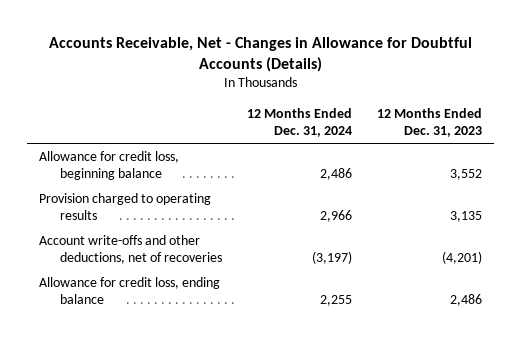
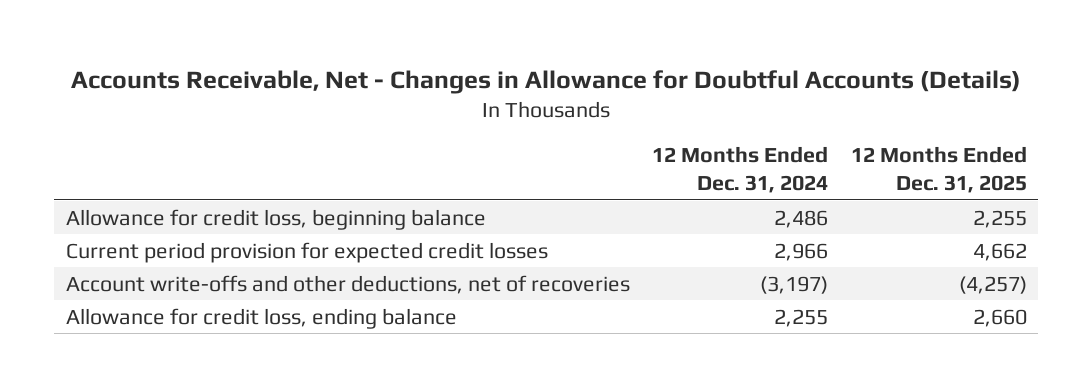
- | 12 Months Ended Dec. 31, 2024 | 12 Months Ended Dec. 31, 2023
+ | 12 Months Ended Dec. 31, 2024 | 12 Months Ended Dec. 31, 2025
- Provision charged to operating results | 2,966 | 3,135
+ Current period provision for expected credit losses | 2,966 | 4,662

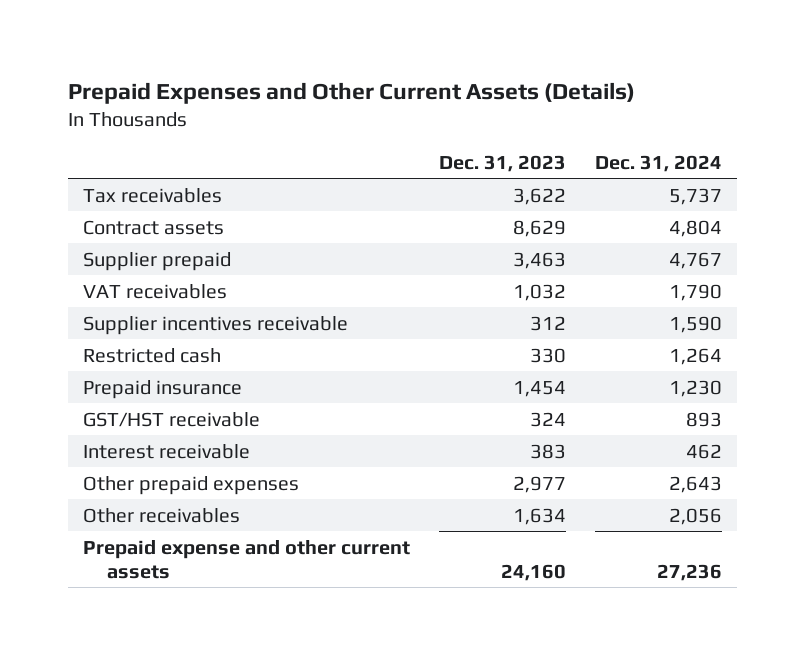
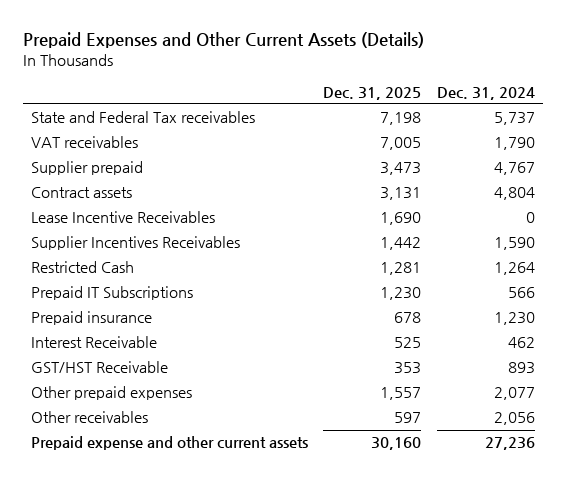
- | Dec. 31, 2023 | Dec. 31, 2024
+ | Dec. 31, 2025 | Dec. 31, 2024
- Tax receivables | 3,622 | 5,737
+ State and Federal Tax receivables | 7,198 | 5,737
- Supplier incentives receivable | 312 | 1,590
- Restricted cash | 330 | 1,264
moved down: Supplier prepaid | 3,473 | 4,767
moved down: Contract assets | 3,131 | 4,804
+ Lease Incentive Receivables | 1,690 | 0
+ Supplier Incentives Receivables | 1,442 | 1,590
+ Restricted Cash | 1,281 | 1,264
+ Prepaid IT Subscriptions | 1,230 | 566
- GST/HST receivable | 324 | 893
- Interest receivable | 383 | 462
- Other prepaid expenses | 2,977 | 2,643
+ Interest Receivable | 525 | 462
+ GST/HST Receivable | 353 | 893
+ Other prepaid expenses | 1,557 | 2,077

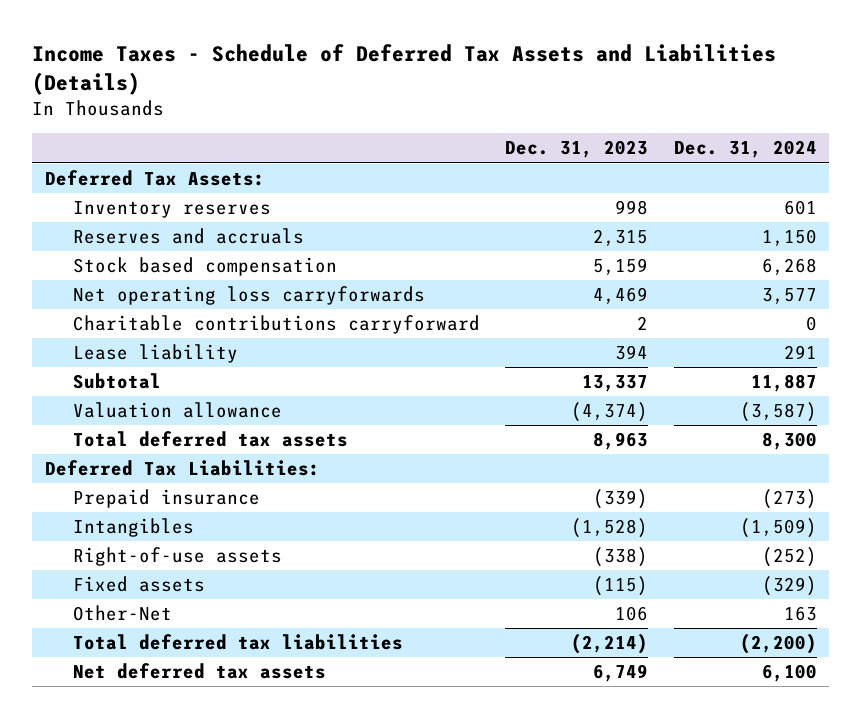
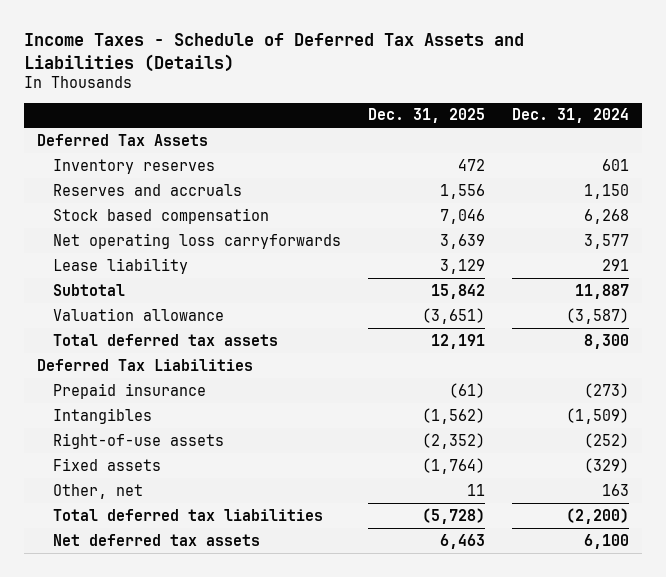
- | Dec. 31, 2023 | Dec. 31, 2024
+ | Dec. 31, 2025 | Dec. 31, 2024
- Deferred Tax Assets:
+ Deferred Tax Assets
- Charitable contributions carryforward | 2 | 0
- Deferred Tax Liabilities:
+ Deferred Tax Liabilities
- Other-Net | 106 | 163
+ Other, net | 11 | 163

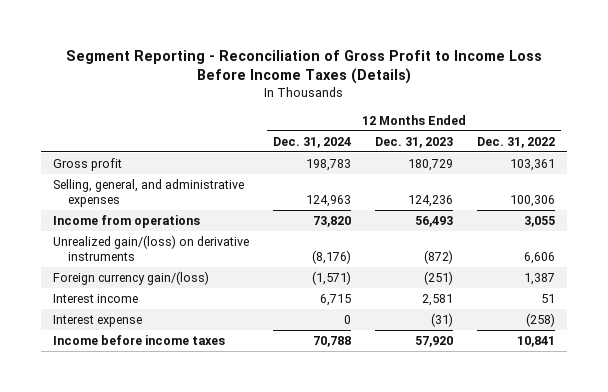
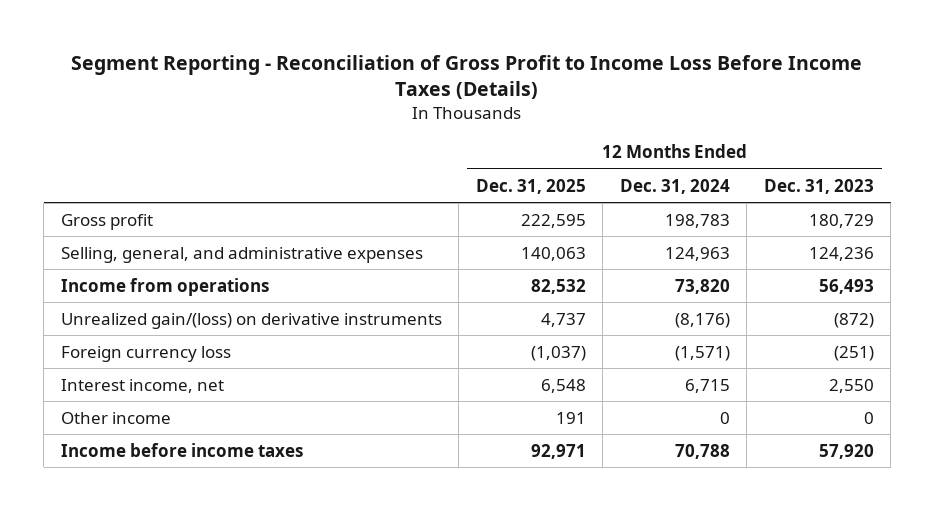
- | 12 Months Ended Dec. 31, 2024 | 12 Months Ended Dec. 31, 2023 | 12 Months Ended Dec. 31, 2022
+ | 12 Months Ended Dec. 31, 2025 | 12 Months Ended Dec. 31, 2024 | 12 Months Ended Dec. 31, 2023
- Foreign currency gain/(loss) | (1,571) | (251) | 1,387
- Interest income | 6,715 | 2,581 | 51
- Interest expense | 0 | (31) | (258)
+ Foreign currency loss | (1,037) | (1,571) | (251)
+ Interest income, net | 6,548 | 6,715 | 2,550
+ Other income | 191 | 0 | 0

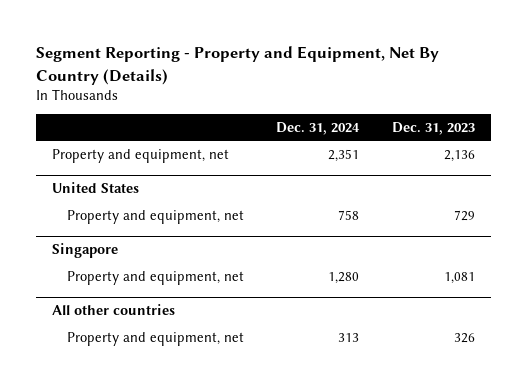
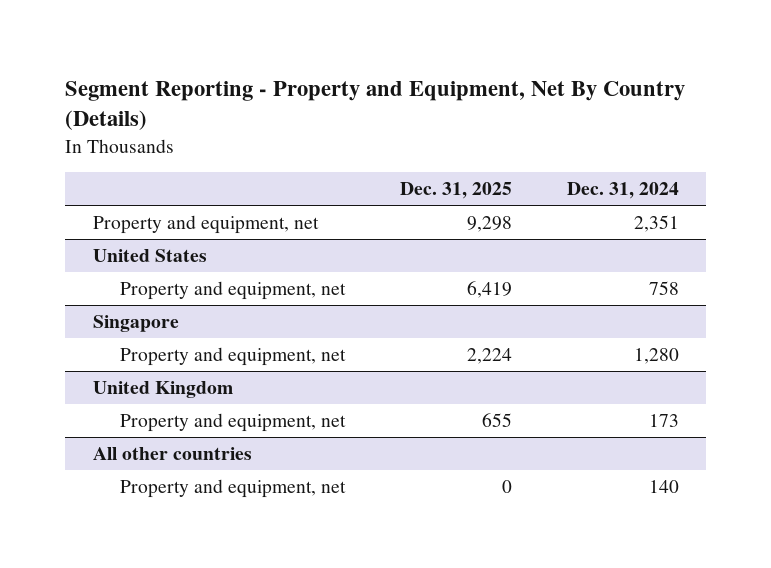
- | Dec. 31, 2024 | Dec. 31, 2023
+ | Dec. 31, 2025 | Dec. 31, 2024
+ United Kingdom
+ Property and equipment, net | 655 | 173
@ All other countries
- Property and equipment, net | 313 | 326
+ Property and equipment, net | 0 | 140

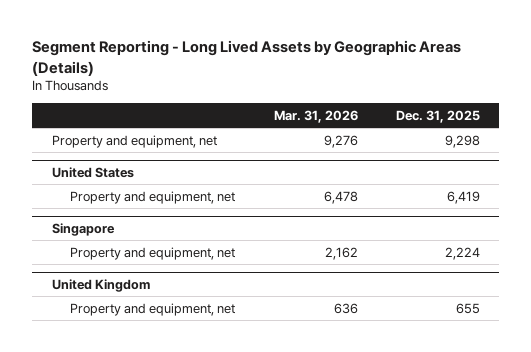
- Segment Reporting - Property and Equipment, Net By Country (Details)
+ Segment Reporting - Long Lived Assets by Geographic Areas (Details)
- | Dec. 31, 2025 | Dec. 31, 2024
+ | Mar. 31, 2026 | Dec. 31, 2025
- All other countries
- Property and equipment, net | 0 | 140

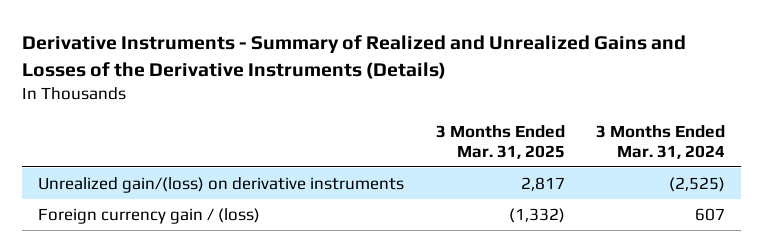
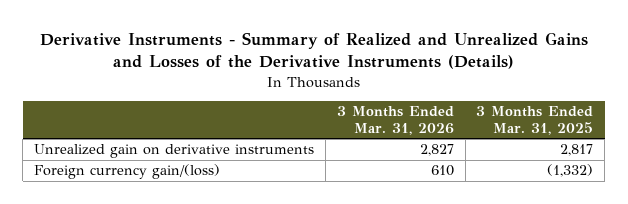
- | 3 Months Ended Mar. 31, 2025 | 3 Months Ended Mar. 31, 2024
+ | 3 Months Ended Mar. 31, 2026 | 3 Months Ended Mar. 31, 2025
- Unrealized gain/(loss) on derivative instruments | 2,817 | (2,525)
- Foreign currency gain / (loss) | (1,332) | 607
+ Unrealized gain on derivative instruments | 2,827 | 2,817
+ Foreign currency gain/(loss) | 610 | (1,332)

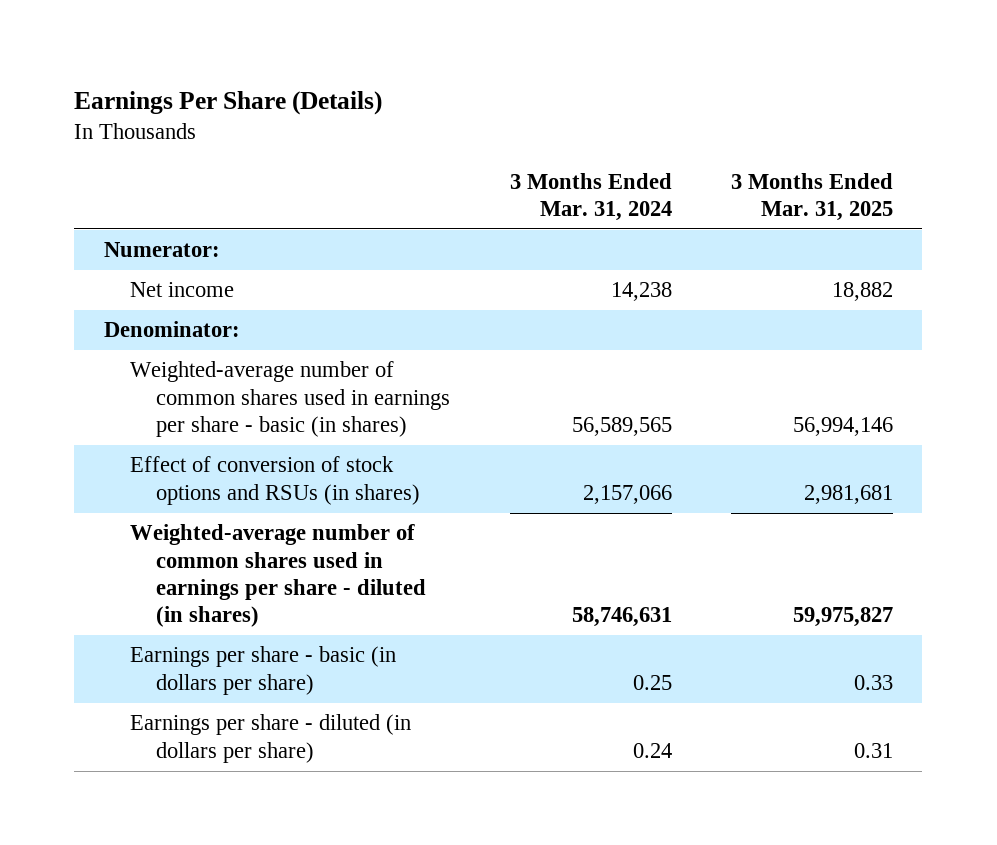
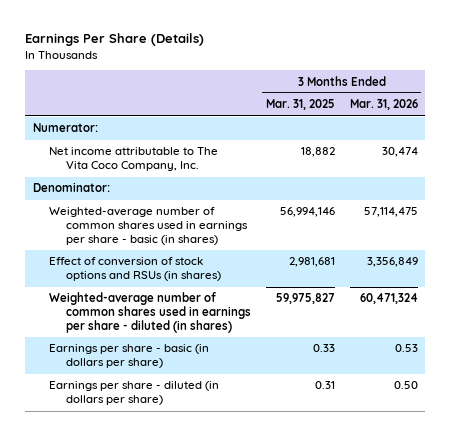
- | 3 Months Ended Mar. 31, 2024 | 3 Months Ended Mar. 31, 2025
+ | 3 Months Ended Mar. 31, 2025 | 3 Months Ended Mar. 31, 2026
- Net income | 14,238 | 18,882
+ Net income attributable to The Vita Coco Company, Inc. | 18,882 | 30,474

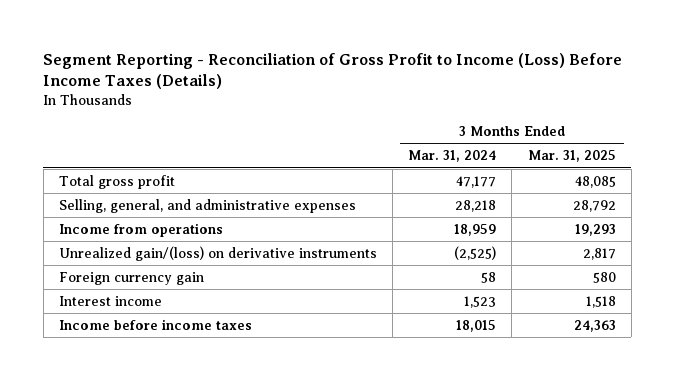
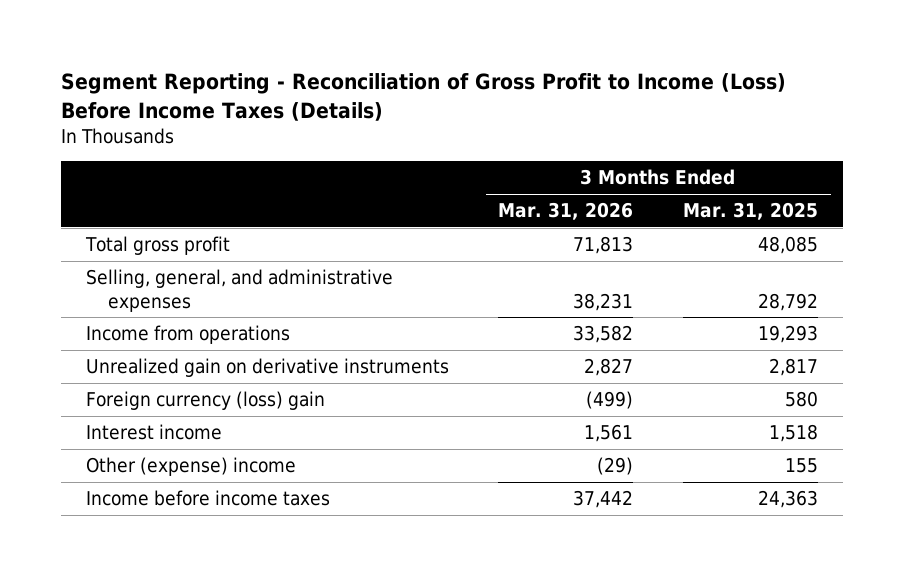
- | 3 Months Ended Mar. 31, 2024 | 3 Months Ended Mar. 31, 2025
+ | 3 Months Ended Mar. 31, 2026 | 3 Months Ended Mar. 31, 2025
- Unrealized gain/(loss) on derivative instruments | (2,525) | 2,817
- Foreign currency gain | 58 | 580
+ Unrealized gain on derivative instruments | 2,827 | 2,817
+ Foreign currency (loss) gain | (499) | 580
+ Other (expense) income | (29) | 155

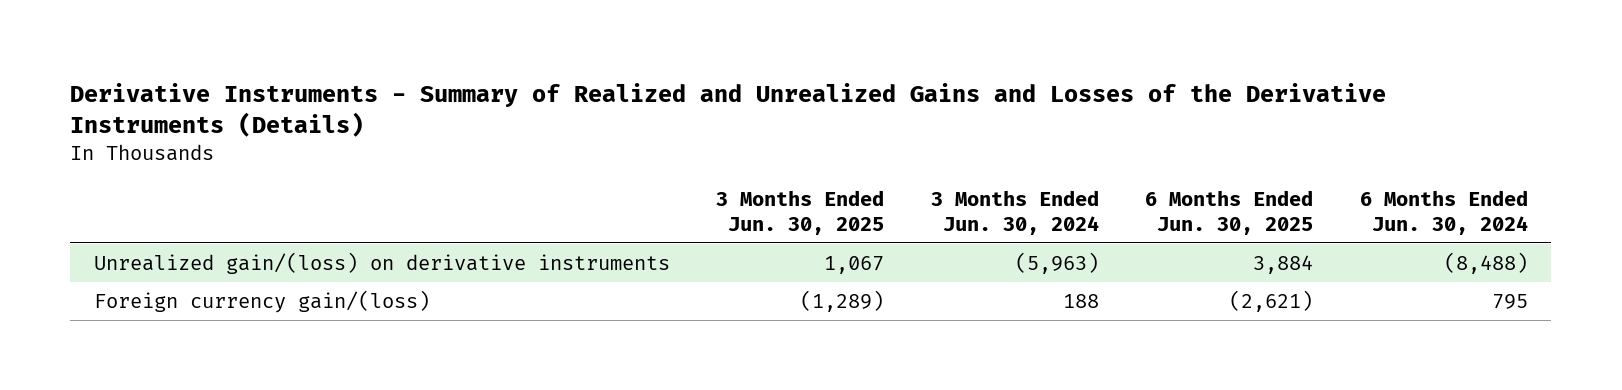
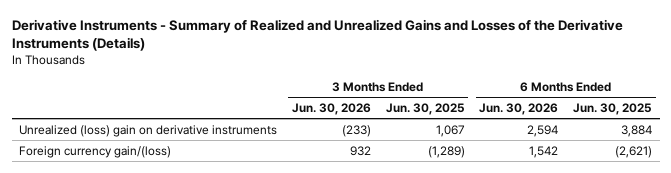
- | 3 Months Ended Jun. 30, 2025 | 3 Months Ended Jun. 30, 2024 | 6 Months Ended Jun. 30, 2025 | 6 Months Ended Jun. 30, 2024
+ | 3 Months Ended Jun. 30, 2026 | 3 Months Ended Jun. 30, 2025 | 6 Months Ended Jun. 30, 2026 | 6 Months Ended Jun. 30, 2025
- Unrealized gain/(loss) on derivative instruments | 1,067 | (5,963) | 3,884 | (8,488)
+ Unrealized (loss) gain on derivative instruments | (233) | 1,067 | 2,594 | 3,884

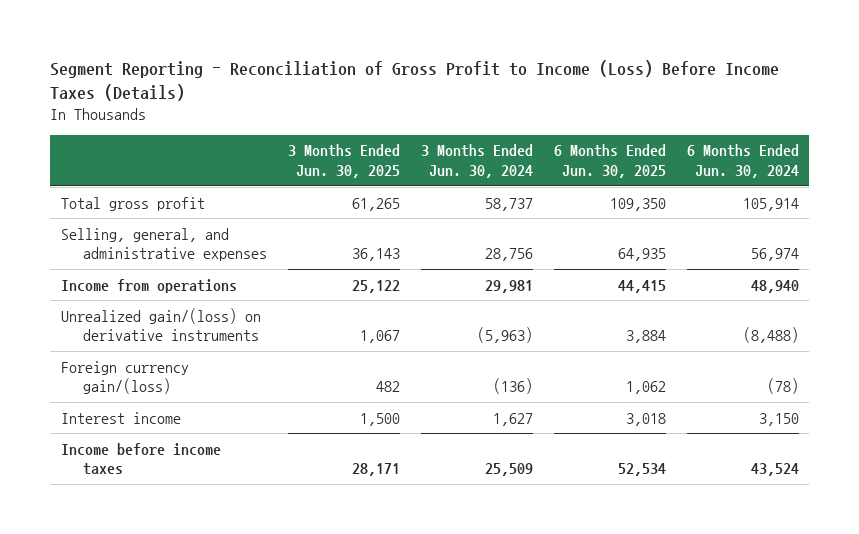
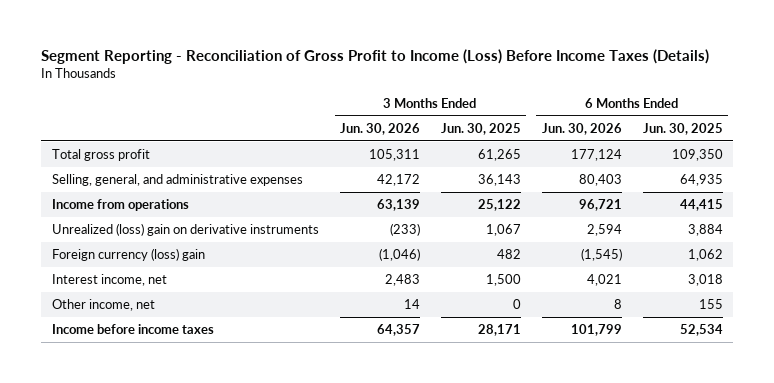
- | 3 Months Ended Jun. 30, 2025 | 3 Months Ended Jun. 30, 2024 | 6 Months Ended Jun. 30, 2025 | 6 Months Ended Jun. 30, 2024
+ | 3 Months Ended Jun. 30, 2026 | 3 Months Ended Jun. 30, 2025 | 6 Months Ended Jun. 30, 2026 | 6 Months Ended Jun. 30, 2025
- Unrealized gain/(loss) on derivative instruments | 1,067 | (5,963) | 3,884 | (8,488)
- Foreign currency gain/(loss) | 482 | (136) | 1,062 | (78)
- Interest income | 1,500 | 1,627 | 3,018 | 3,150
+ Unrealized (loss) gain on derivative instruments | (233) | 1,067 | 2,594 | 3,884
+ Foreign currency (loss) gain | (1,046) | 482 | (1,545) | 1,062
+ Interest income, net | 2,483 | 1,500 | 4,021 | 3,018
+ Other income, net | 14 | 0 | 8 | 155

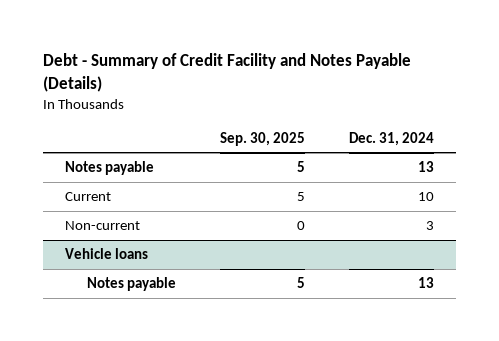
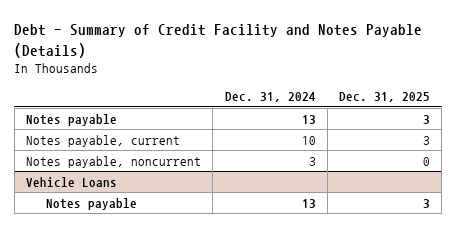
- | Sep. 30, 2025 | Dec. 31, 2024
+ | Dec. 31, 2024 | Dec. 31, 2025
- Current | 5 | 10
- Non-current | 0 | 3
- Vehicle loans
+ Notes payable, current | 10 | 3
+ Notes payable, noncurrent | 3 | 0
+ Vehicle Loans

